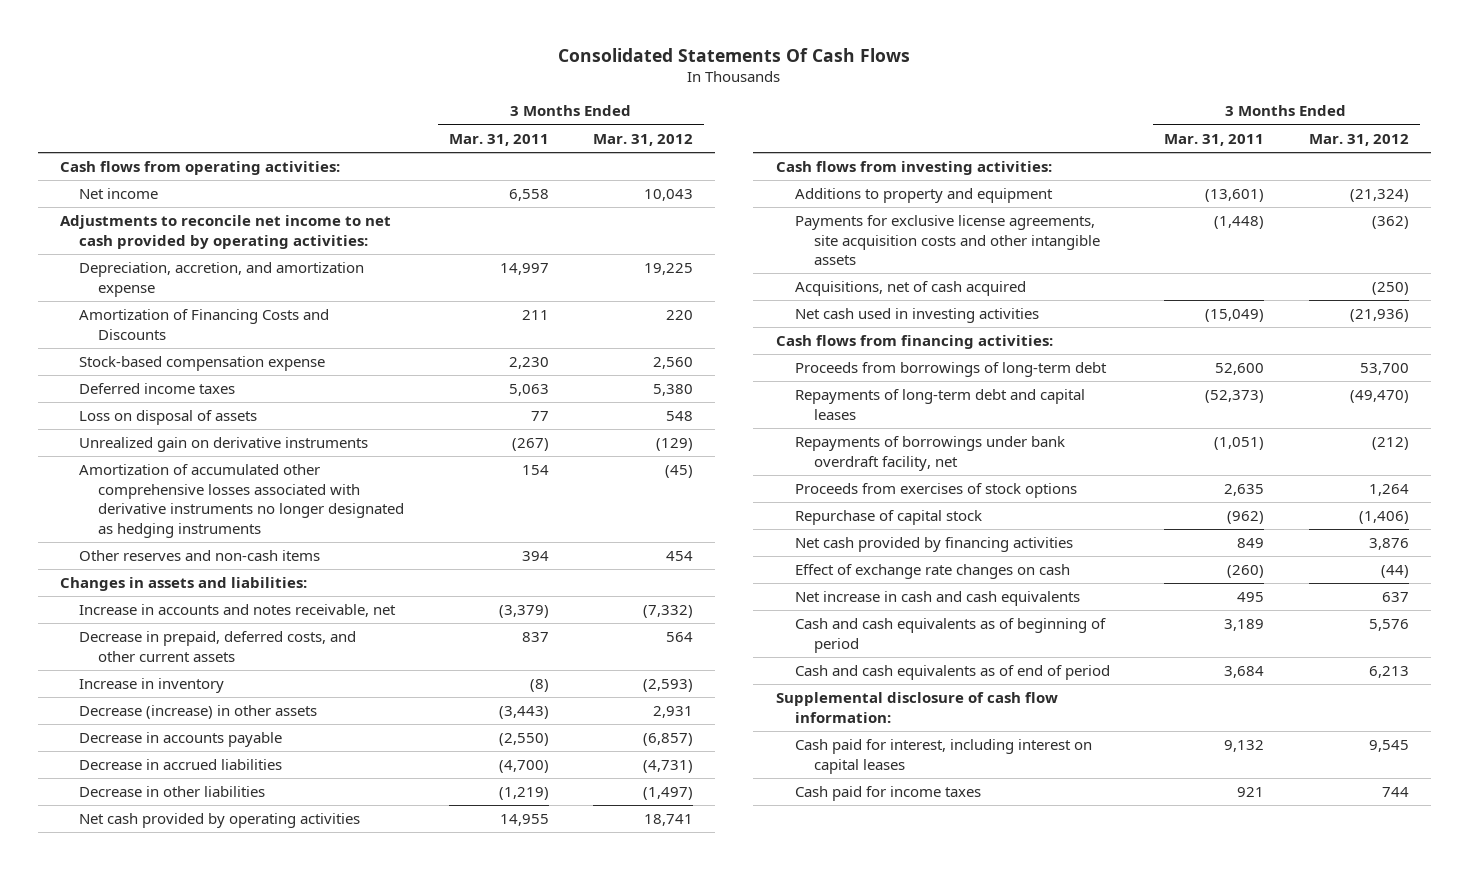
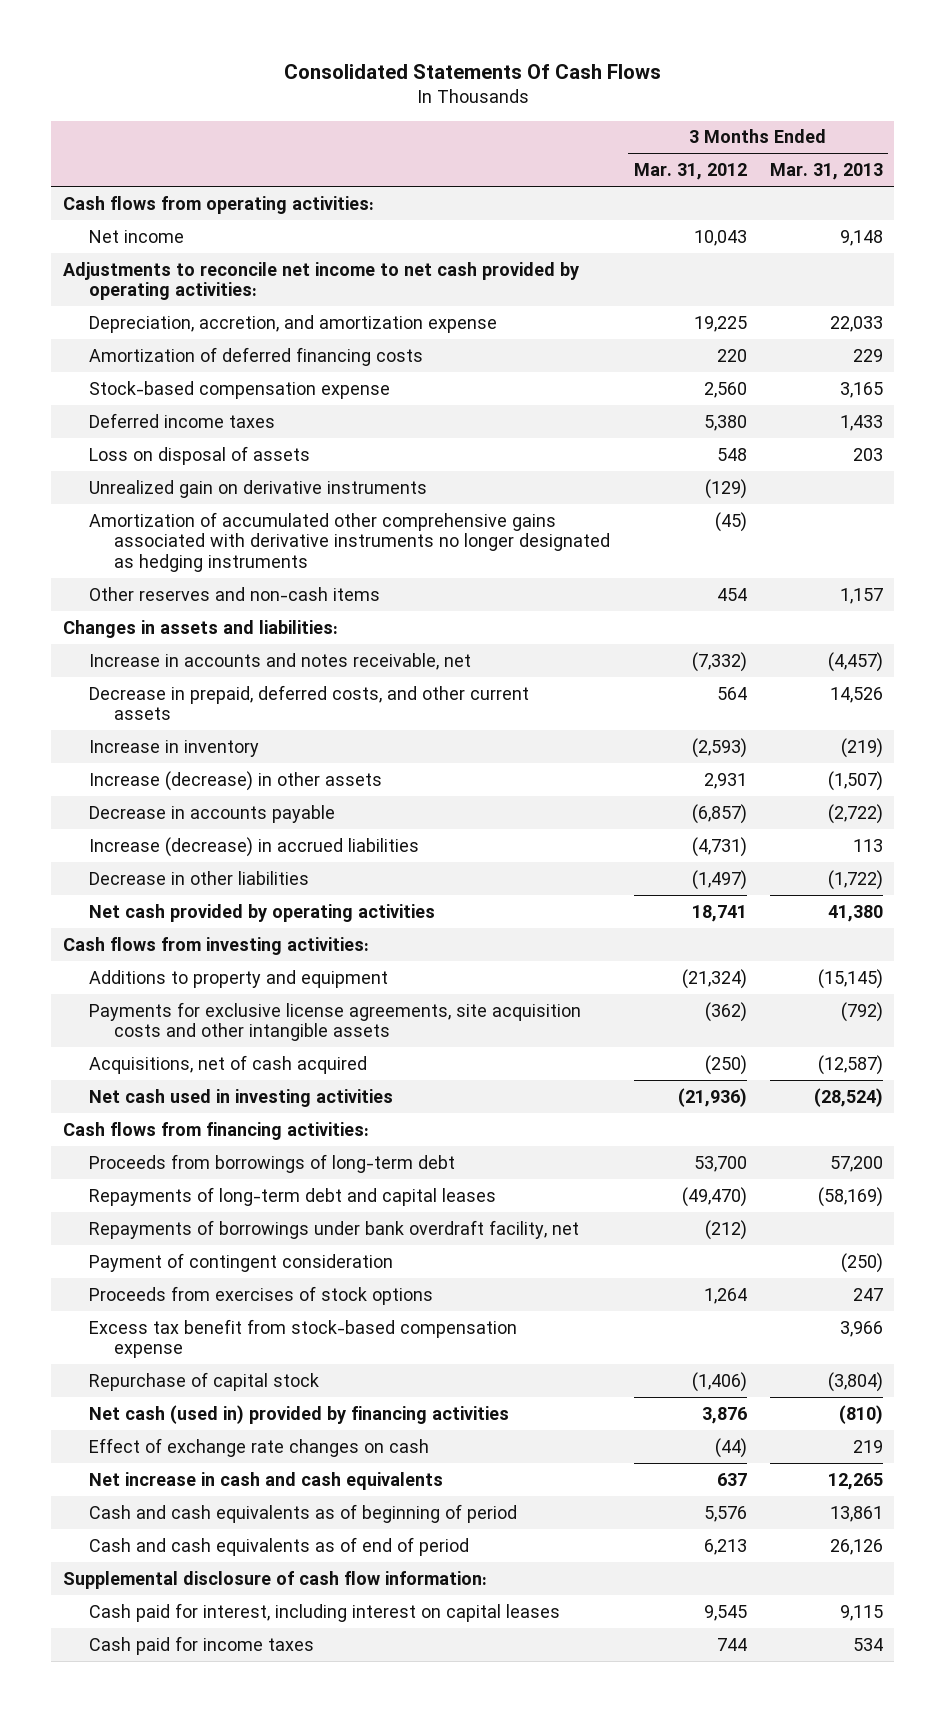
- | 3 Months Ended Mar. 31, 2011 | 3 Months Ended Mar. 31, 2012
+ | 3 Months Ended Mar. 31, 2012 | 3 Months Ended Mar. 31, 2013
- Amortization of Financing Costs and Discounts | 211 | 220
+ Amortization of deferred financing costs | 220 | 229
- Amortization of accumulated other comprehensive losses associated with derivative instruments no longer designated as hedging instruments | 154 | (45)
+ Amortization of accumulated other comprehensive gains associated with derivative instruments no longer designated as hedging instruments | (45) |
- Decrease (increase) in other assets | (3,443) | 2,931
+ Increase (decrease) in other assets | 2,931 | (1,507)
- Decrease in accrued liabilities | (4,700) | (4,731)
+ Increase (decrease) in accrued liabilities | (4,731) | 113
+ Payment of contingent consideration | | (250)
+ Excess tax benefit from stock-based compensation expense | | 3,966
- Net cash provided by financing activities | 849 | 3,876
+ Net cash (used in) provided by financing activities | 3,876 | (810)

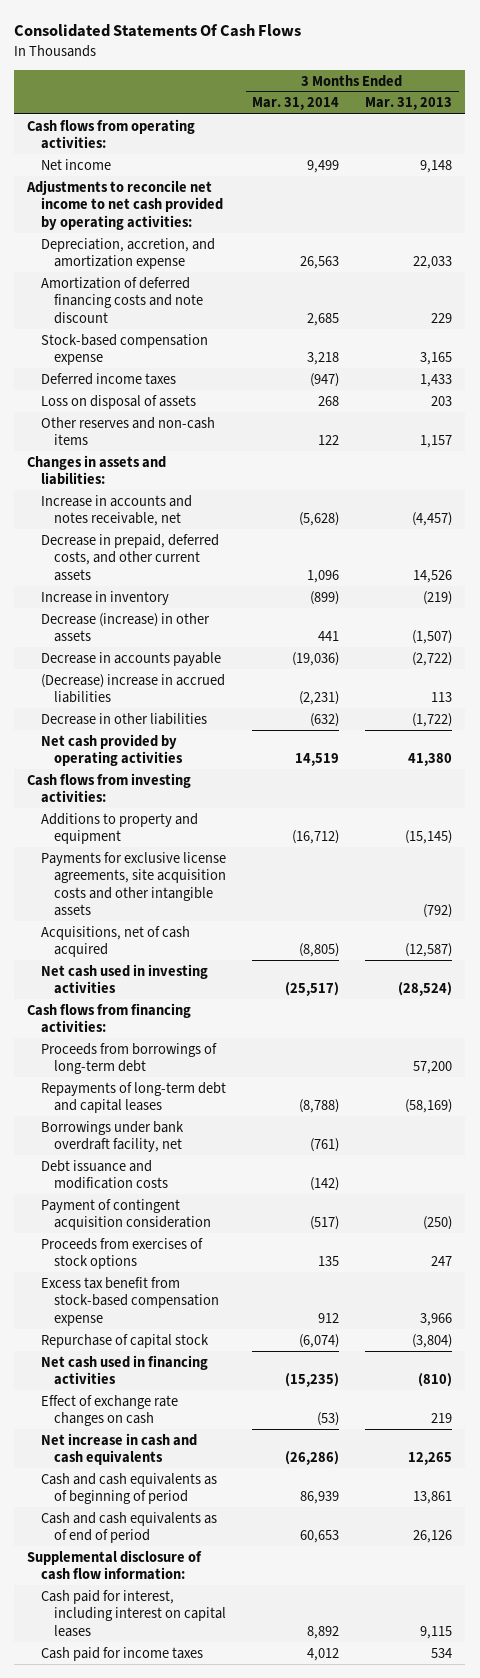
- | 3 Months Ended Mar. 31, 2012 | 3 Months Ended Mar. 31, 2013
+ | 3 Months Ended Mar. 31, 2014 | 3 Months Ended Mar. 31, 2013
- Amortization of deferred financing costs | 220 | 229
+ Amortization of deferred financing costs and note discount | 2,685 | 229
- Unrealized gain on derivative instruments | (129) |
- Amortization of accumulated other comprehensive gains associated with derivative instruments no longer designated as hedging instruments | (45) |
- Increase (decrease) in other assets | 2,931 | (1,507)
+ Decrease (increase) in other assets | 441 | (1,507)
- Increase (decrease) in accrued liabilities | (4,731) | 113
+ (Decrease) increase in accrued liabilities | (2,231) | 113
- Repayments of borrowings under bank overdraft facility, net | (212) |
- Payment of contingent consideration | | (250)
+ Borrowings under bank overdraft facility, net | (761) |
+ Debt issuance and modification costs | (142) |
+ Payment of contingent acquisition consideration | (517) | (250)
- Net cash (used in) provided by financing activities | 3,876 | (810)
+ Net cash used in financing activities | (15,235) | (810)

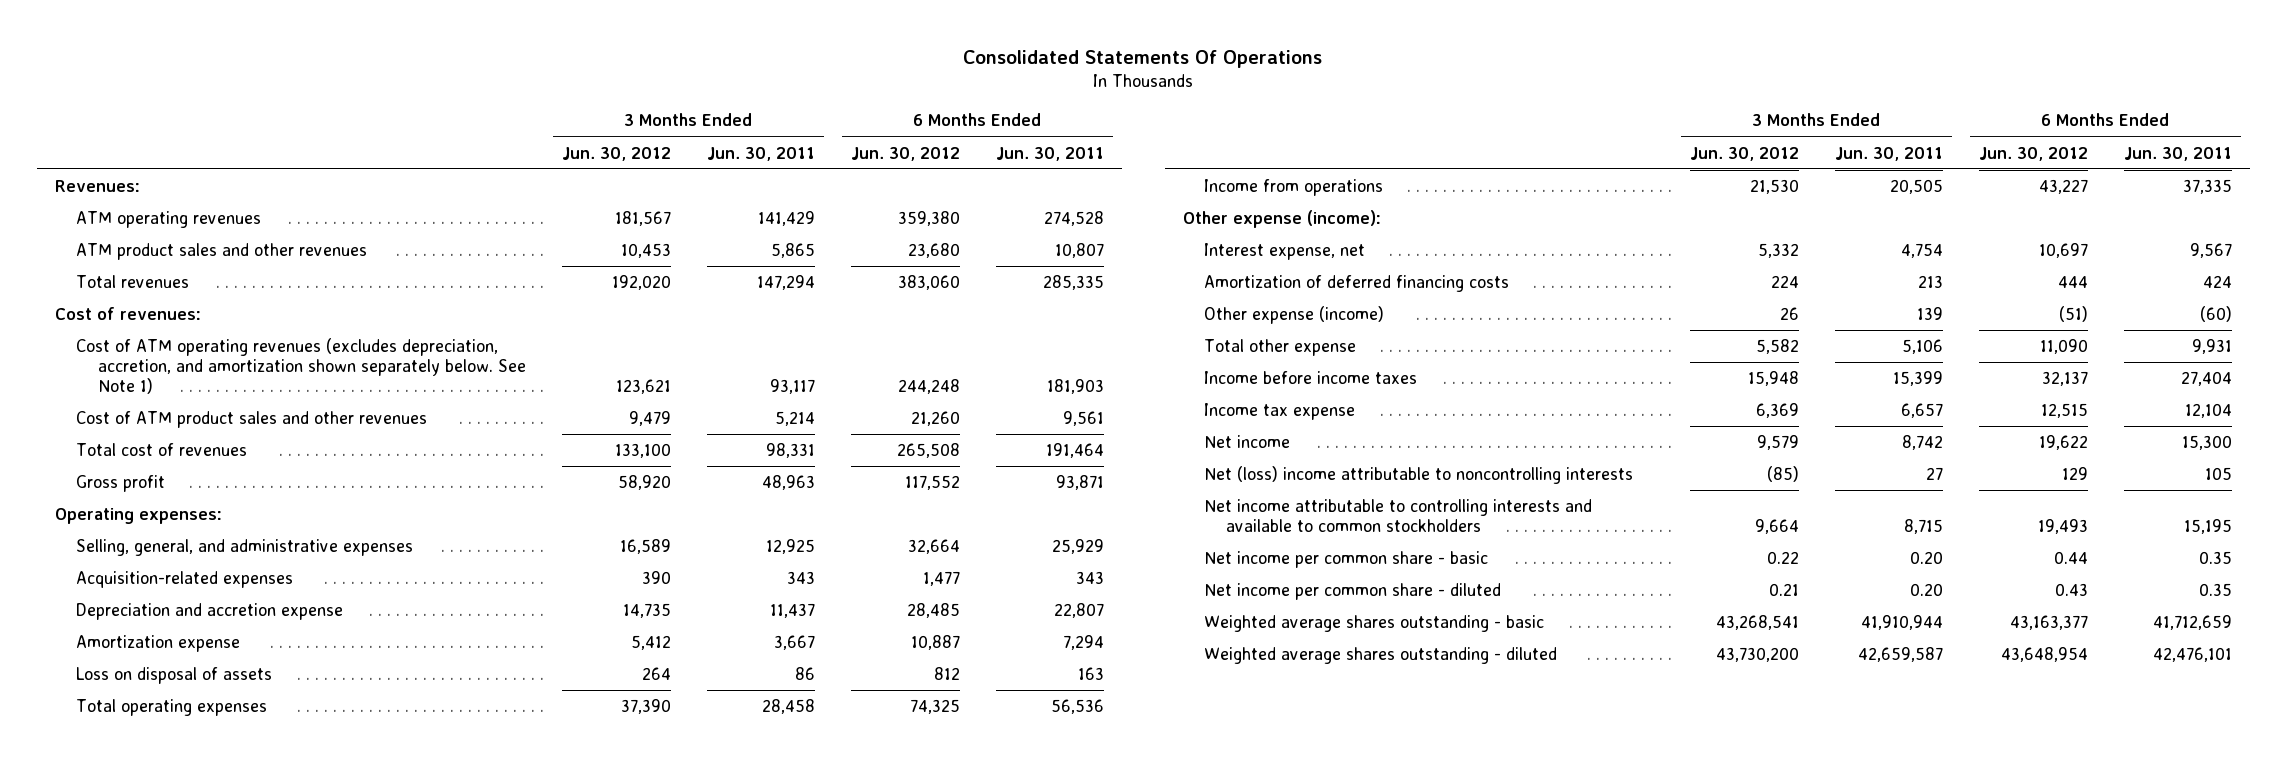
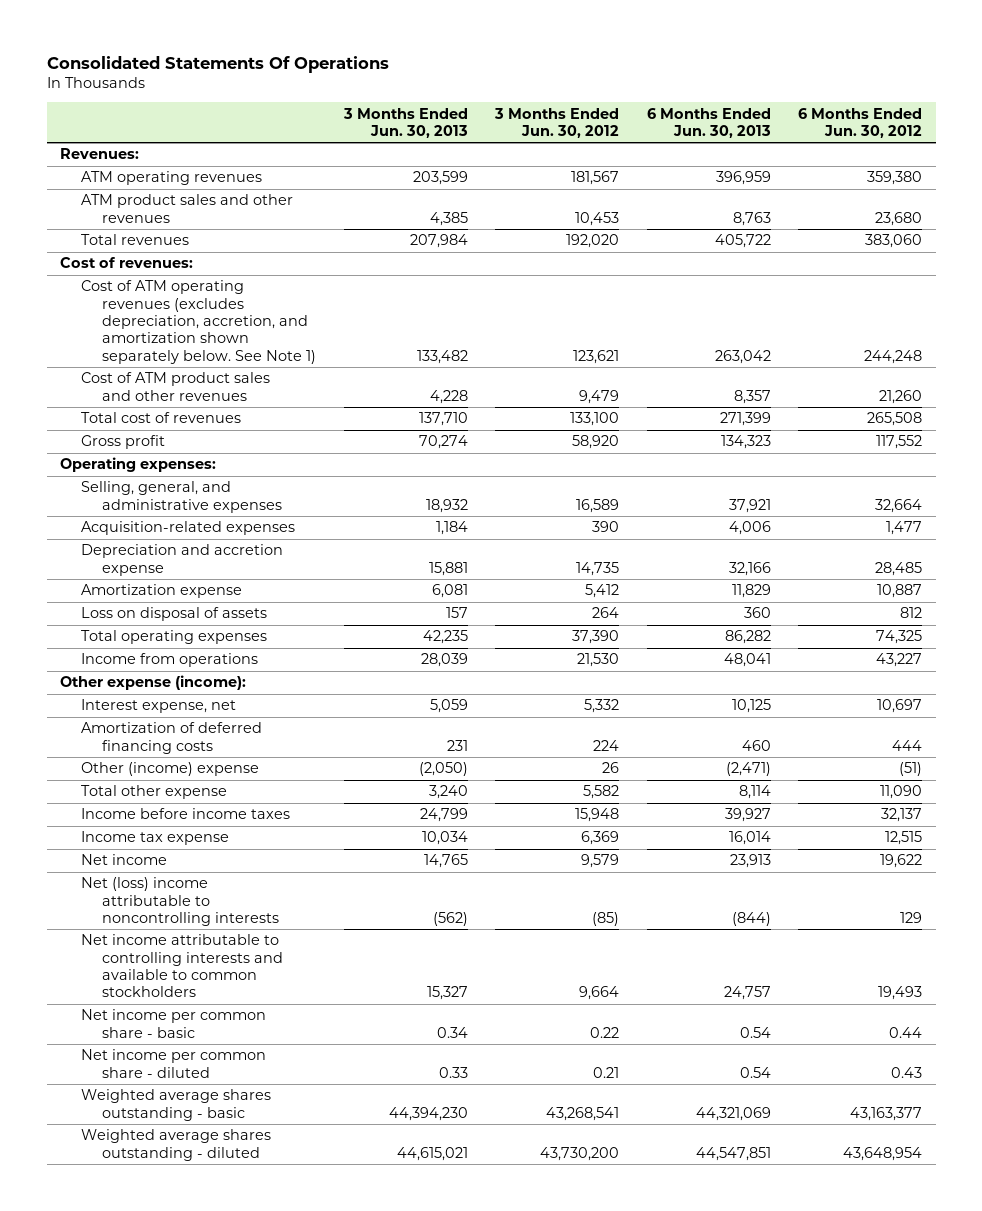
- | 3 Months Ended Jun. 30, 2012 | 3 Months Ended Jun. 30, 2011 | 6 Months Ended Jun. 30, 2012 | 6 Months Ended Jun. 30, 2011
+ | 3 Months Ended Jun. 30, 2013 | 3 Months Ended Jun. 30, 2012 | 6 Months Ended Jun. 30, 2013 | 6 Months Ended Jun. 30, 2012
- Other expense (income) | 26 | 139 | (51) | (60)
+ Other (income) expense | (2,050) | 26 | (2,471) | (51)

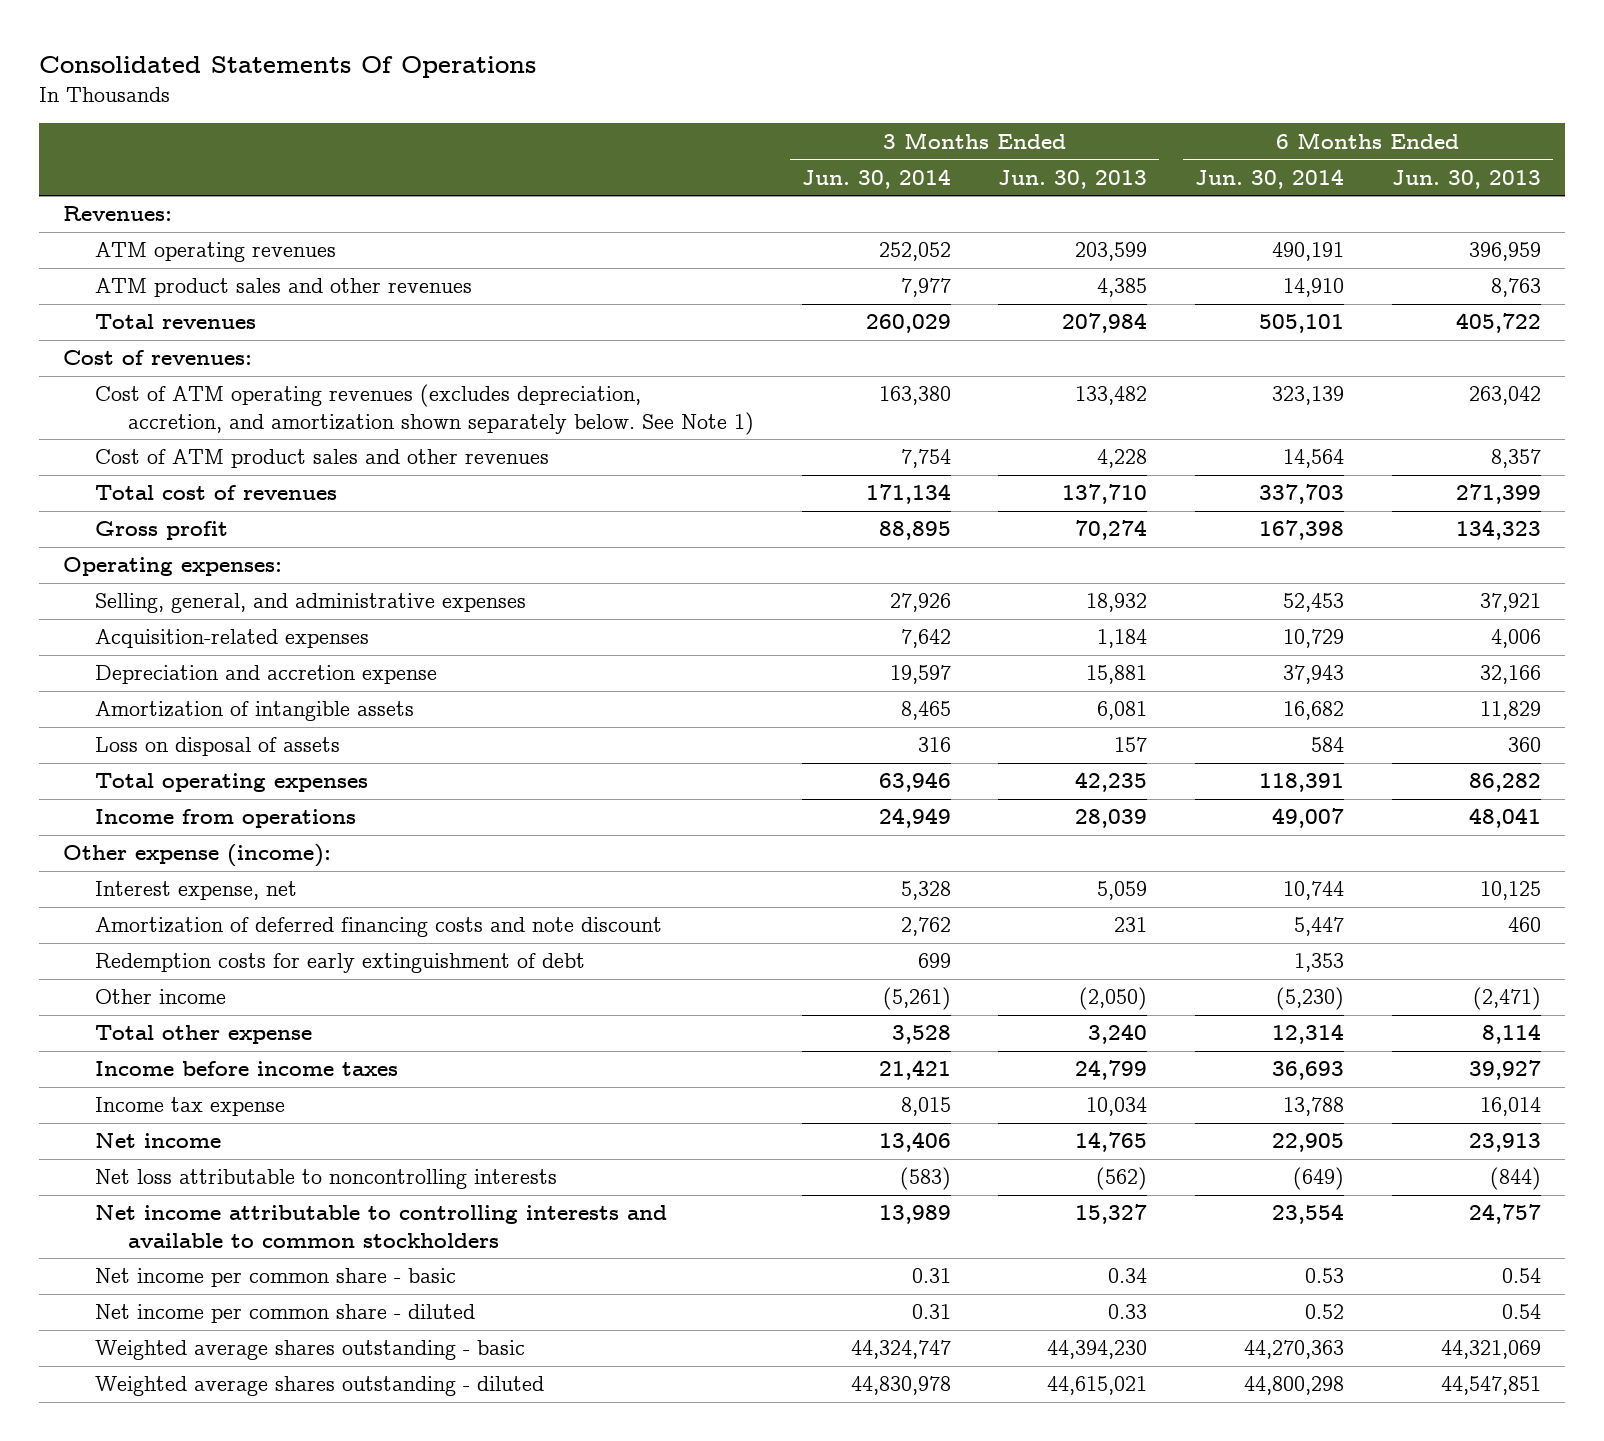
- | 3 Months Ended Jun. 30, 2013 | 3 Months Ended Jun. 30, 2012 | 6 Months Ended Jun. 30, 2013 | 6 Months Ended Jun. 30, 2012
+ | 3 Months Ended Jun. 30, 2014 | 3 Months Ended Jun. 30, 2013 | 6 Months Ended Jun. 30, 2014 | 6 Months Ended Jun. 30, 2013
- Amortization expense | 6,081 | 5,412 | 11,829 | 10,887
+ Amortization of intangible assets | 8,465 | 6,081 | 16,682 | 11,829
- Amortization of deferred financing costs | 231 | 224 | 460 | 444
- Other (income) expense | (2,050) | 26 | (2,471) | (51)
+ Amortization of deferred financing costs and note discount | 2,762 | 231 | 5,447 | 460
+ Redemption costs for early extinguishment of debt | 699 | | 1,353 |
+ Other income | (5,261) | (2,050) | (5,230) | (2,471)
- Net (loss) income attributable to noncontrolling interests | (562) | (85) | (844) | 129
+ Net loss attributable to noncontrolling interests | (583) | (562) | (649) | (844)

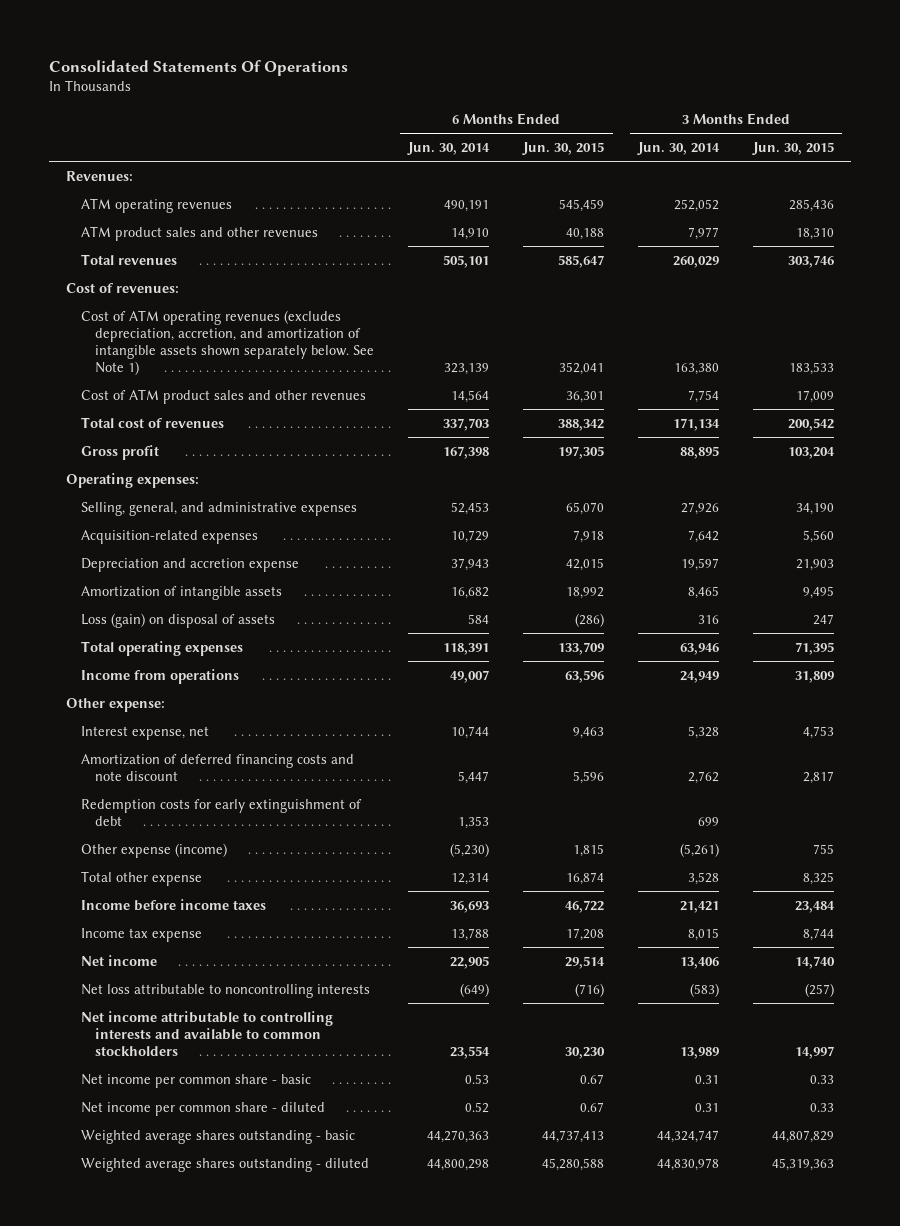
- | 3 Months Ended Jun. 30, 2014 | 3 Months Ended Jun. 30, 2013 | 6 Months Ended Jun. 30, 2014 | 6 Months Ended Jun. 30, 2013
+ | 6 Months Ended Jun. 30, 2014 | 6 Months Ended Jun. 30, 2015 | 3 Months Ended Jun. 30, 2014 | 3 Months Ended Jun. 30, 2015
- Cost of ATM operating revenues (excludes depreciation, accretion, and amortization shown separately below. See Note 1) | 163,380 | 133,482 | 323,139 | 263,042
+ Cost of ATM operating revenues (excludes depreciation, accretion, and amortization of intangible assets shown separately below. See Note 1) | 323,139 | 352,041 | 163,380 | 183,533
- Loss on disposal of assets | 316 | 157 | 584 | 360
+ Loss (gain) on disposal of assets | 584 | (286) | 316 | 247
- Other expense (income):
+ Other expense:
- Other income | (5,261) | (2,050) | (5,230) | (2,471)
+ Other expense (income) | (5,230) | 1,815 | (5,261) | 755

